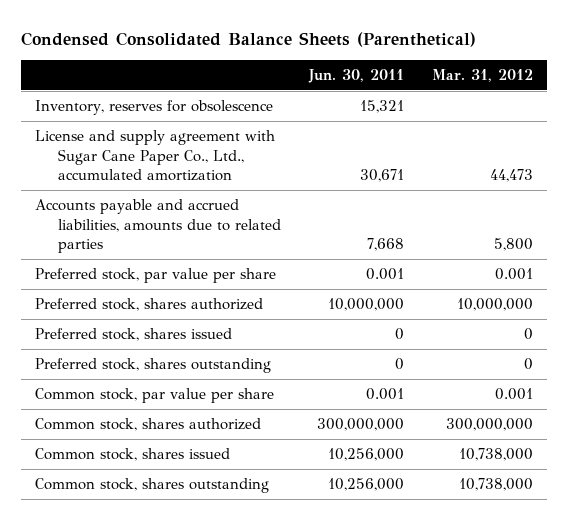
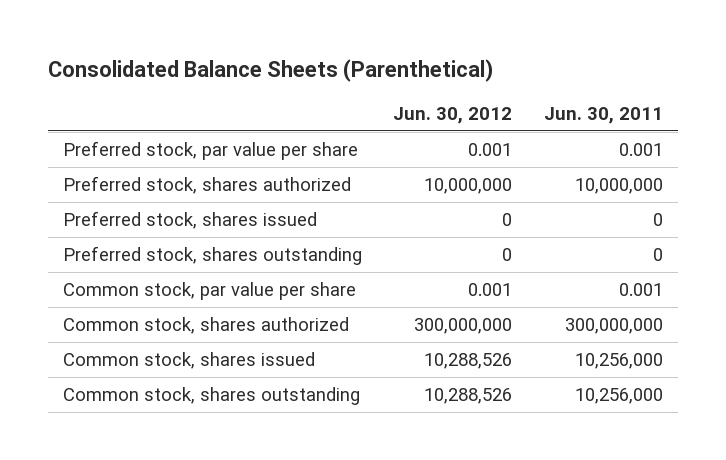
- Condensed Consolidated Balance Sheets (Parenthetical)
+ Consolidated Balance Sheets (Parenthetical)
- | Jun. 30, 2011 | Mar. 31, 2012
+ | Jun. 30, 2012 | Jun. 30, 2011
- Inventory, reserves for obsolescence | 15,321 |
- License and supply agreement with Sugar Cane Paper Co., Ltd., accumulated amortization | 30,671 | 44,473
- Accounts payable and accrued liabilities, amounts due to related parties | 7,668 | 5,800

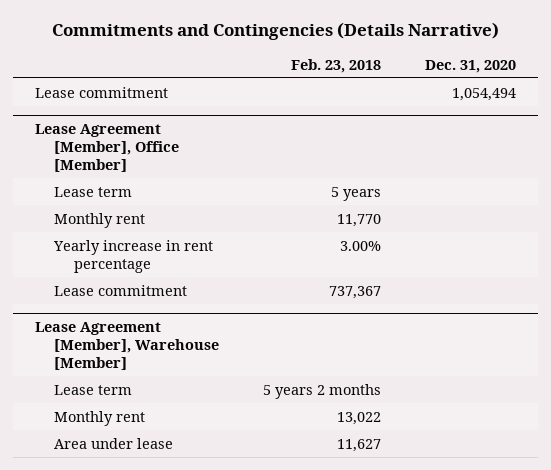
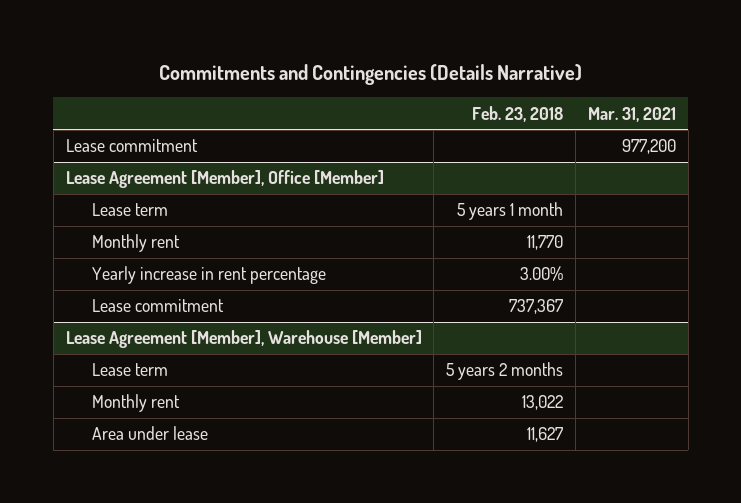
- | Feb. 23, 2018 | Dec. 31, 2020
+ | Feb. 23, 2018 | Mar. 31, 2021
@ Lease Agreement [Member], Office [Member]
- Lease term | 5 years |
+ Lease term | 5 years 1 month |

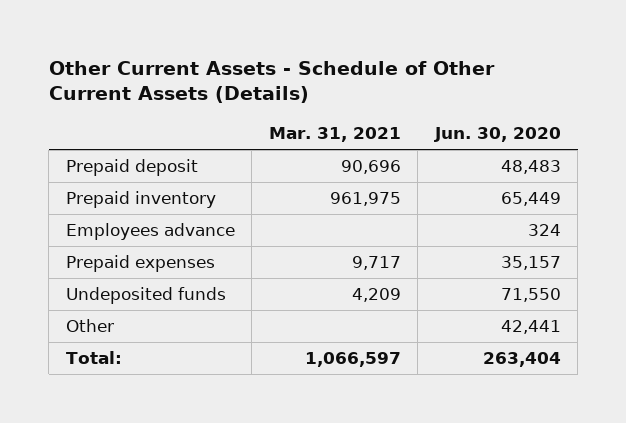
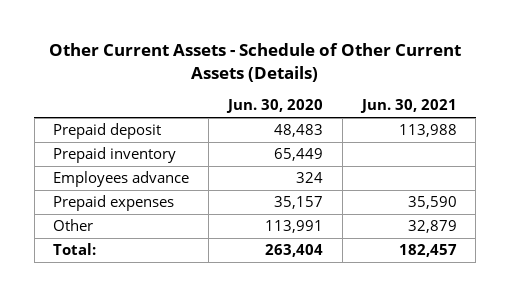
- | Mar. 31, 2021 | Jun. 30, 2020
+ | Jun. 30, 2020 | Jun. 30, 2021
- Undeposited funds | 4,209 | 71,550
- Other | | 42,441
+ Other | 113,991 | 32,879

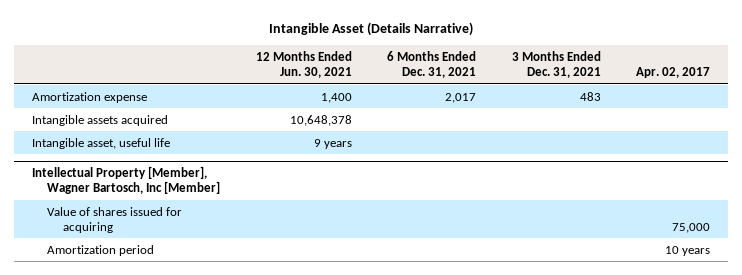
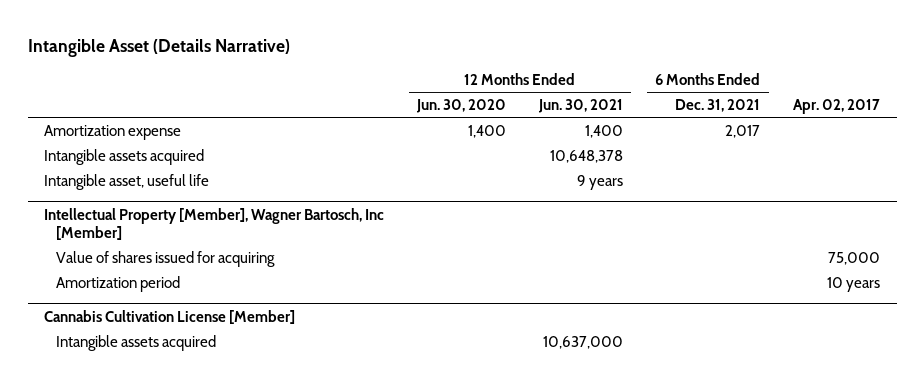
- | 12 Months Ended Jun. 30, 2021 | 6 Months Ended Dec. 31, 2021 | 3 Months Ended Dec. 31, 2021 | Apr. 02, 2017
+ | 12 Months Ended Jun. 30, 2020 | 12 Months Ended Jun. 30, 2021 | 6 Months Ended Dec. 31, 2021 | Apr. 02, 2017
+ Cannabis Cultivation License [Member]
+ Intangible assets acquired | | 10,637,000 | |

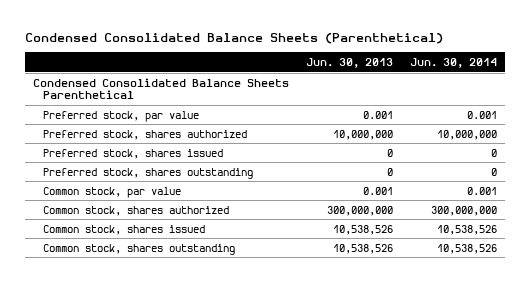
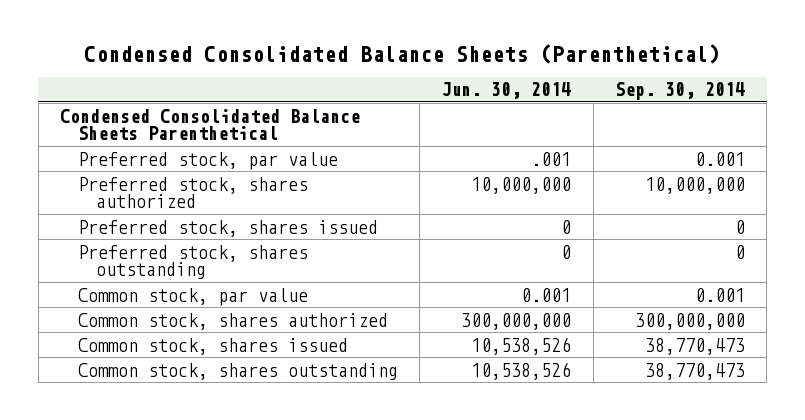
- | Jun. 30, 2013 | Jun. 30, 2014
+ | Jun. 30, 2014 | Sep. 30, 2014
- Preferred stock, par value | 0.001 | 0.001
+ Preferred stock, par value | .001 | 0.001

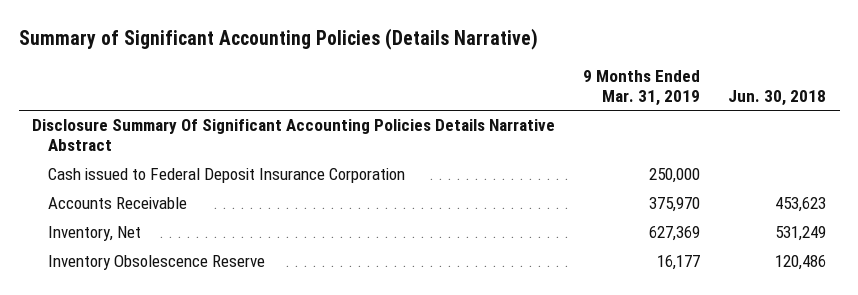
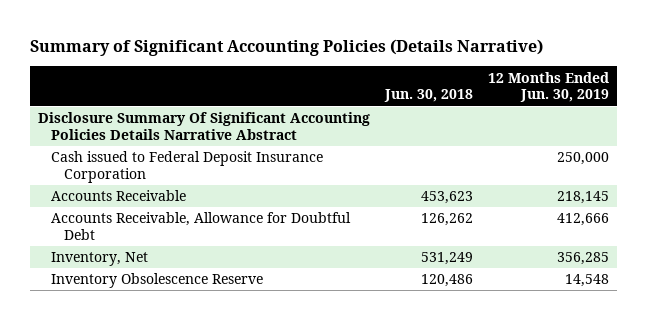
- | 9 Months Ended Mar. 31, 2019 | Jun. 30, 2018
+ | Jun. 30, 2018 | 12 Months Ended Jun. 30, 2019
+ Accounts Receivable, Allowance for Doubtful Debt | 126,262 | 412,666

